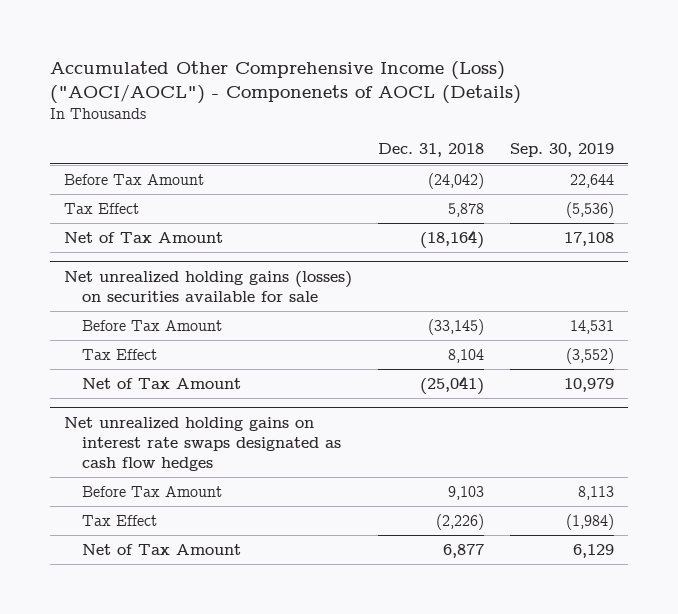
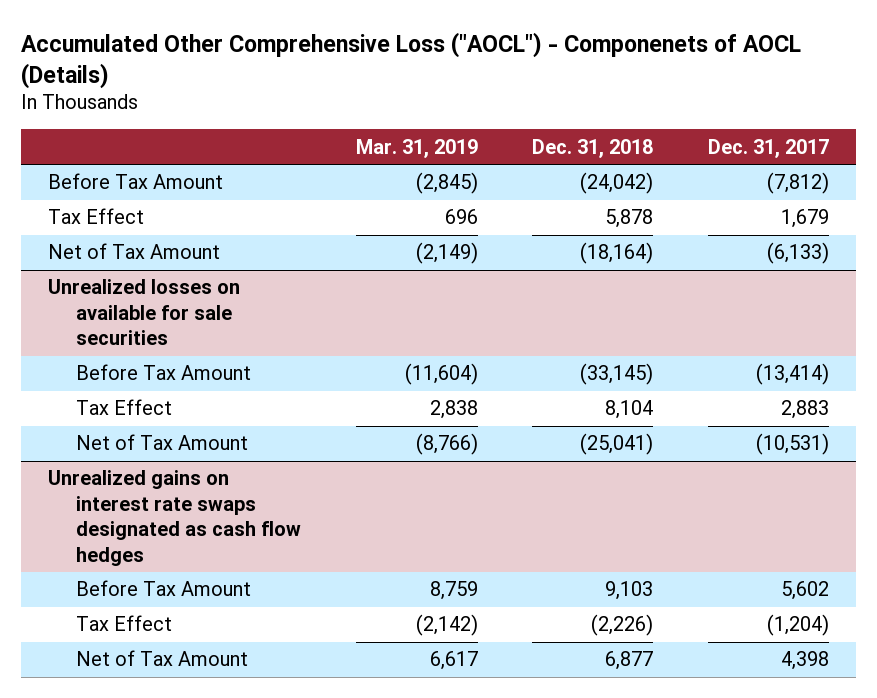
- Accumulated Other Comprehensive Income (Loss) ("AOCI/AOCL") - Componenets of AOCL (Details)
+ Accumulated Other Comprehensive Loss ("AOCL") - Componenets of AOCL (Details)
- | Dec. 31, 2018 | Sep. 30, 2019
+ | Mar. 31, 2019 | Dec. 31, 2018 | Dec. 31, 2017
- Net unrealized holding gains (losses) on securities available for sale
+ Unrealized losses on available for sale securities
- Net unrealized holding gains on interest rate swaps designated as cash flow hedges
+ Unrealized gains on interest rate swaps designated as cash flow hedges

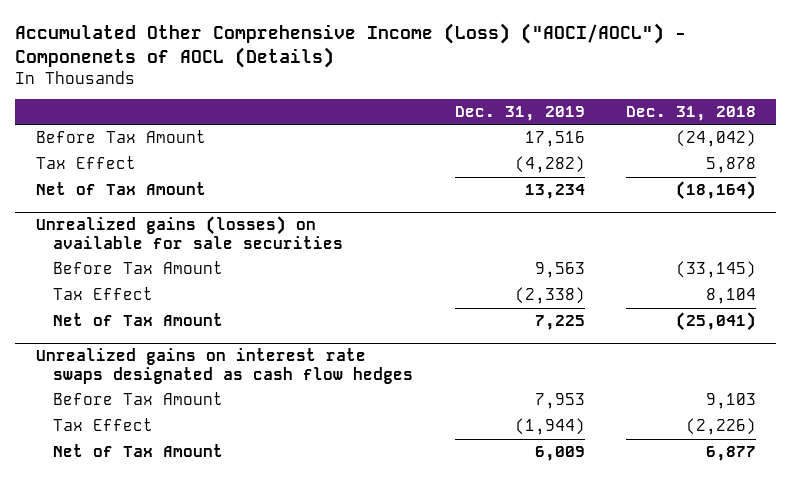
- Accumulated Other Comprehensive Loss ("AOCL") - Componenets of AOCL (Details)
+ Accumulated Other Comprehensive Income (Loss) ("AOCI/AOCL") - Componenets of AOCL (Details)
- | Mar. 31, 2019 | Dec. 31, 2018 | Dec. 31, 2017
+ | Dec. 31, 2019 | Dec. 31, 2018
- Unrealized losses on available for sale securities
+ Unrealized gains (losses) on available for sale securities

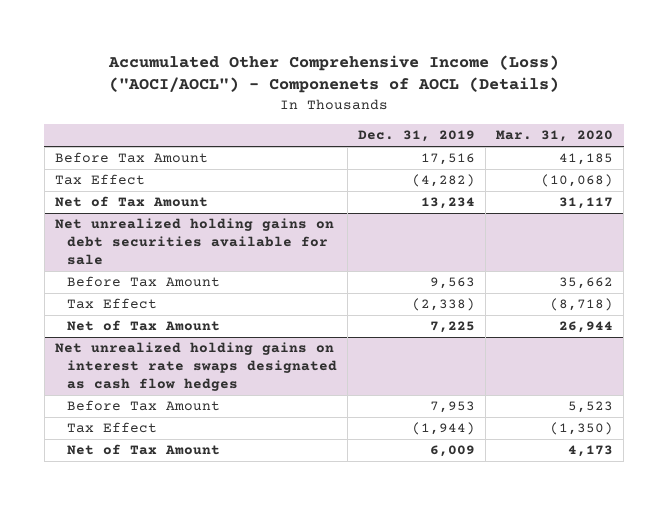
- | Dec. 31, 2019 | Dec. 31, 2018
+ | Dec. 31, 2019 | Mar. 31, 2020
- Unrealized gains (losses) on available for sale securities
+ Net unrealized holding gains on debt securities available for sale
- Unrealized gains on interest rate swaps designated as cash flow hedges
+ Net unrealized holding gains on interest rate swaps designated as cash flow hedges

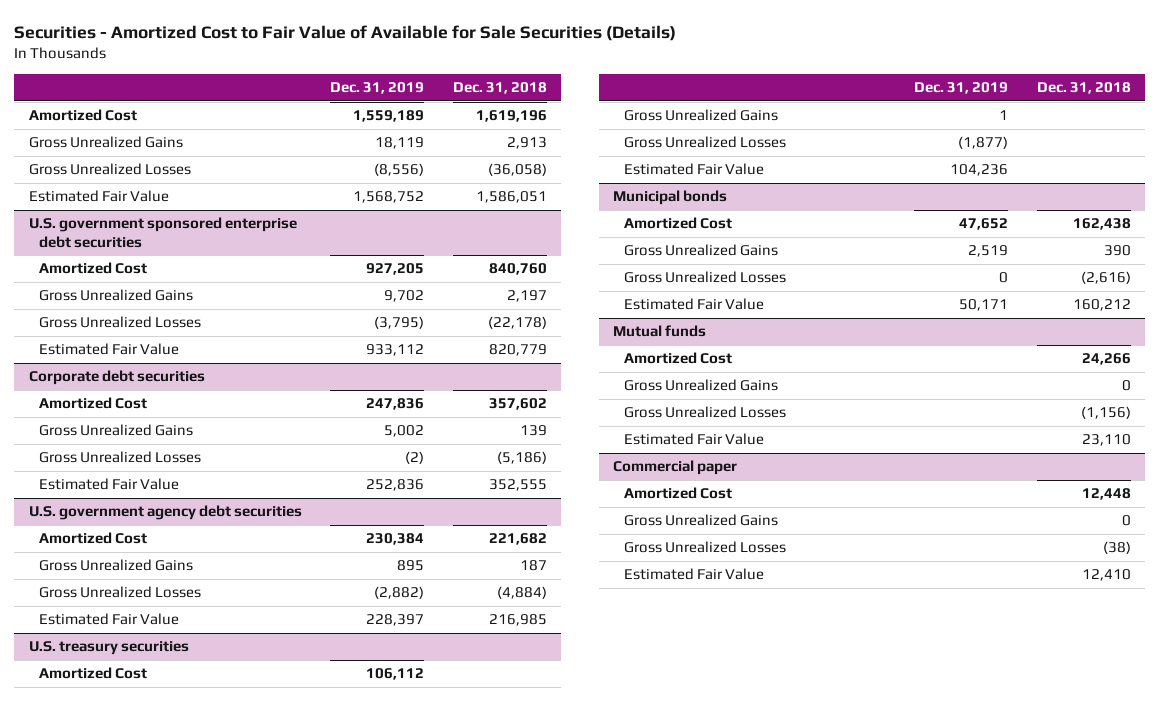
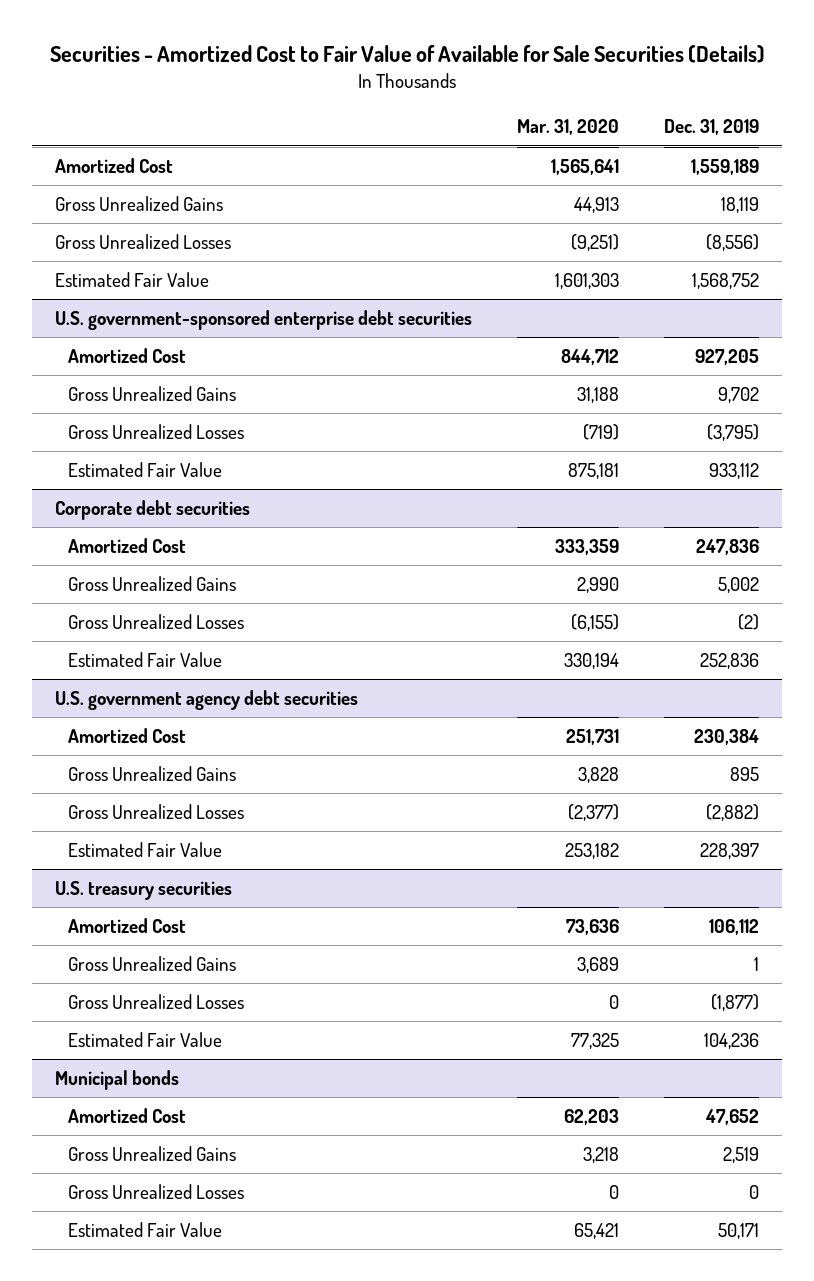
- | Dec. 31, 2019 | Dec. 31, 2018
+ | Mar. 31, 2020 | Dec. 31, 2019
- U.S. government sponsored enterprise debt securities
+ U.S. government-sponsored enterprise debt securities
- Mutual funds
- Amortized Cost | | 24,266
- Gross Unrealized Gains | | 0
- Gross Unrealized Losses | | (1,156)
- Estimated Fair Value | | 23,110
- Commercial paper
- Amortized Cost | | 12,448
- Gross Unrealized Gains | | 0
- Gross Unrealized Losses | | (38)
- Estimated Fair Value | | 12,410

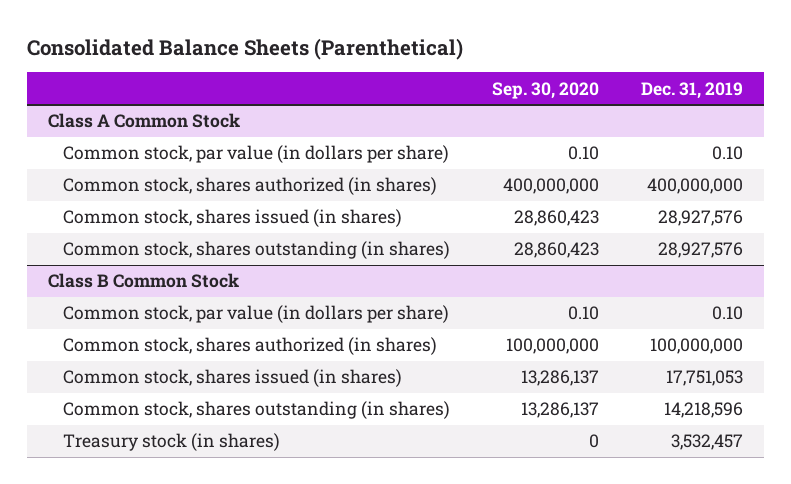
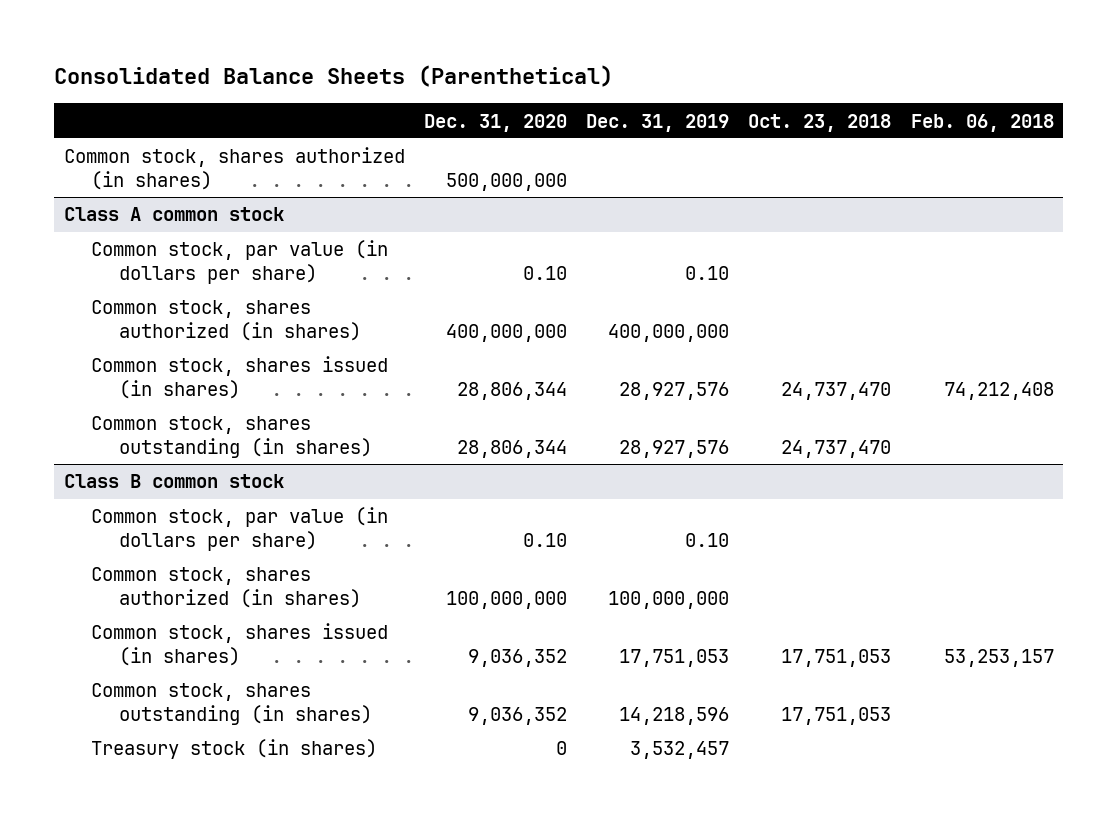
- | Sep. 30, 2020 | Dec. 31, 2019
+ | Dec. 31, 2020 | Dec. 31, 2019 | Oct. 23, 2018 | Feb. 06, 2018
- Class A Common Stock
+ Common stock, shares authorized (in shares) | 500,000,000 | | |
+ Class A common stock
- Class B Common Stock
+ Class B common stock

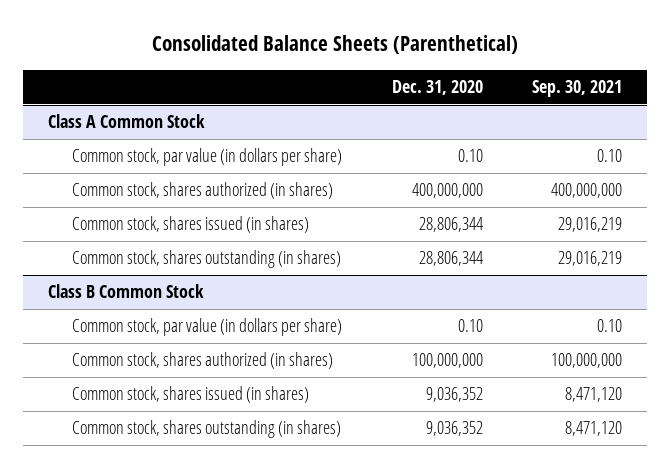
- | Dec. 31, 2020 | Dec. 31, 2019 | Oct. 23, 2018 | Feb. 06, 2018
+ | Dec. 31, 2020 | Sep. 30, 2021
- Common stock, shares authorized (in shares) | 500,000,000 | | |
- Class A common stock
+ Class A Common Stock
- Class B common stock
+ Class B Common Stock
- Treasury stock (in shares) | 0 | 3,532,457 | |

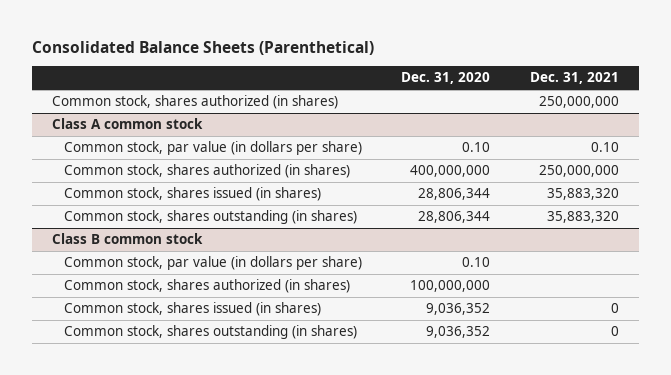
- | Dec. 31, 2020 | Sep. 30, 2021
+ | Dec. 31, 2020 | Dec. 31, 2021
- Class A Common Stock
+ Common stock, shares authorized (in shares) | | 250,000,000
+ Class A common stock
- Class B Common Stock
+ Class B common stock

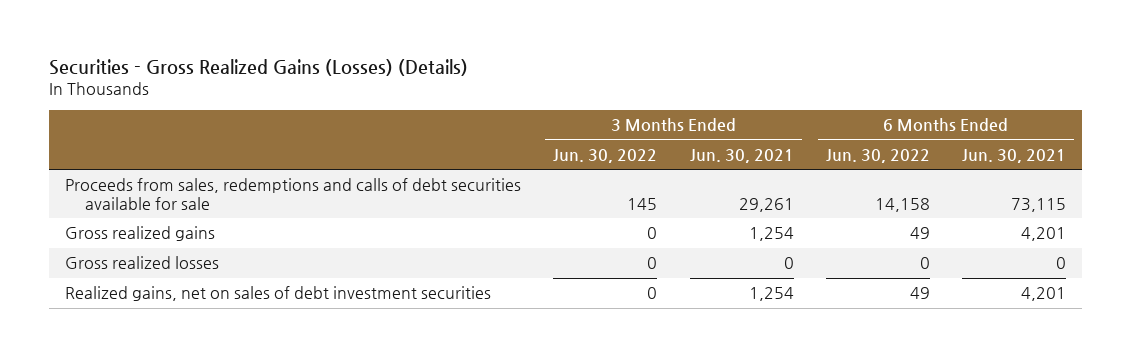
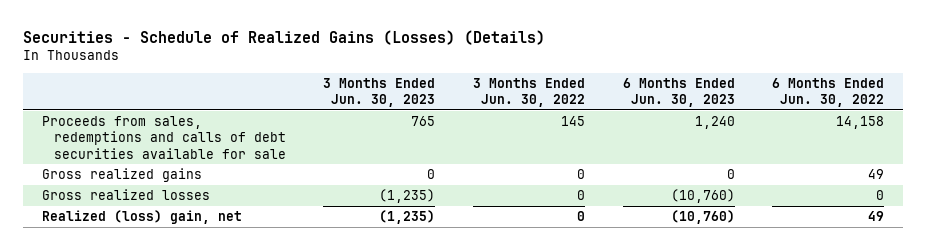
- Securities - Gross Realized Gains (Losses) (Details)
+ Securities - Schedule of Realized Gains (Losses) (Details)
- | 3 Months Ended Jun. 30, 2022 | 3 Months Ended Jun. 30, 2021 | 6 Months Ended Jun. 30, 2022 | 6 Months Ended Jun. 30, 2021
+ | 3 Months Ended Jun. 30, 2023 | 3 Months Ended Jun. 30, 2022 | 6 Months Ended Jun. 30, 2023 | 6 Months Ended Jun. 30, 2022
- Realized gains, net on sales of debt investment securities | 0 | 1,254 | 49 | 4,201
+ Realized (loss) gain, net | (1,235) | 0 | (10,760) | 49

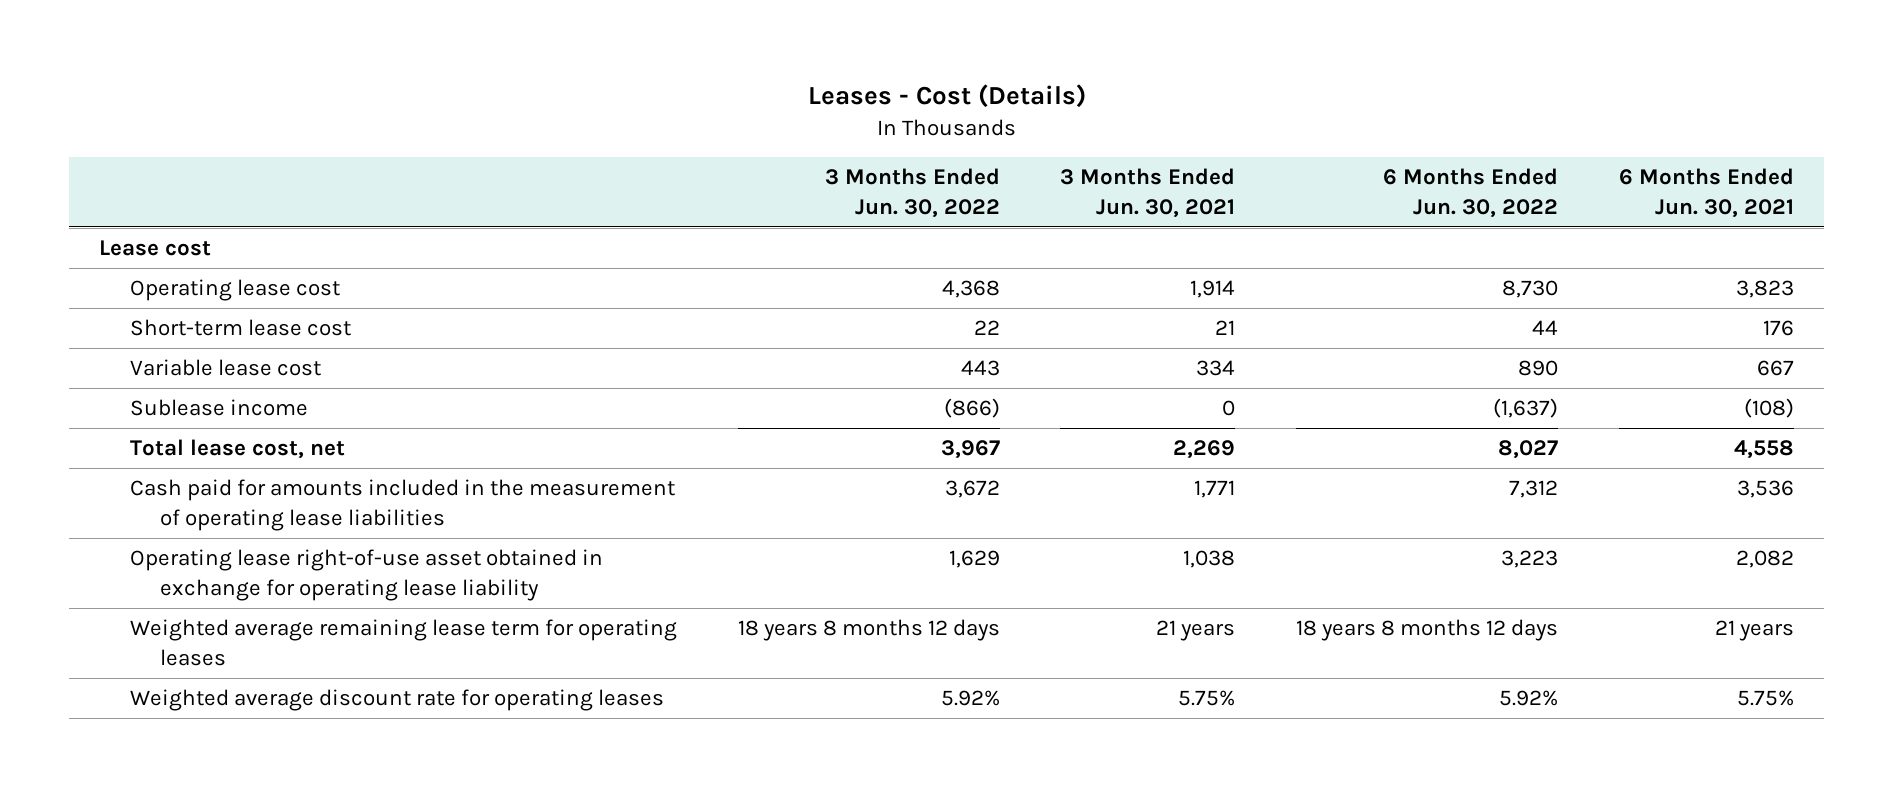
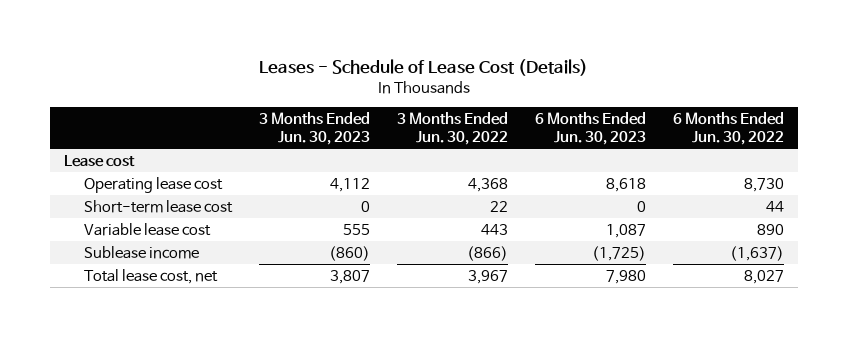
- Leases - Cost (Details)
+ Leases - Schedule of Lease Cost (Details)
- | 3 Months Ended Jun. 30, 2022 | 3 Months Ended Jun. 30, 2021 | 6 Months Ended Jun. 30, 2022 | 6 Months Ended Jun. 30, 2021
+ | 3 Months Ended Jun. 30, 2023 | 3 Months Ended Jun. 30, 2022 | 6 Months Ended Jun. 30, 2023 | 6 Months Ended Jun. 30, 2022
- Cash paid for amounts included in the measurement of operating lease liabilities | 3,672 | 1,771 | 7,312 | 3,536
- Operating lease right-of-use asset obtained in exchange for operating lease liability | 1,629 | 1,038 | 3,223 | 2,082
- Weighted average remaining lease term for operating leases | 18 years 8 months 12 days | 21 years | 18 years 8 months 12 days | 21 years
- Weighted average discount rate for operating leases | 5.92% | 5.75% | 5.92% | 5.75%

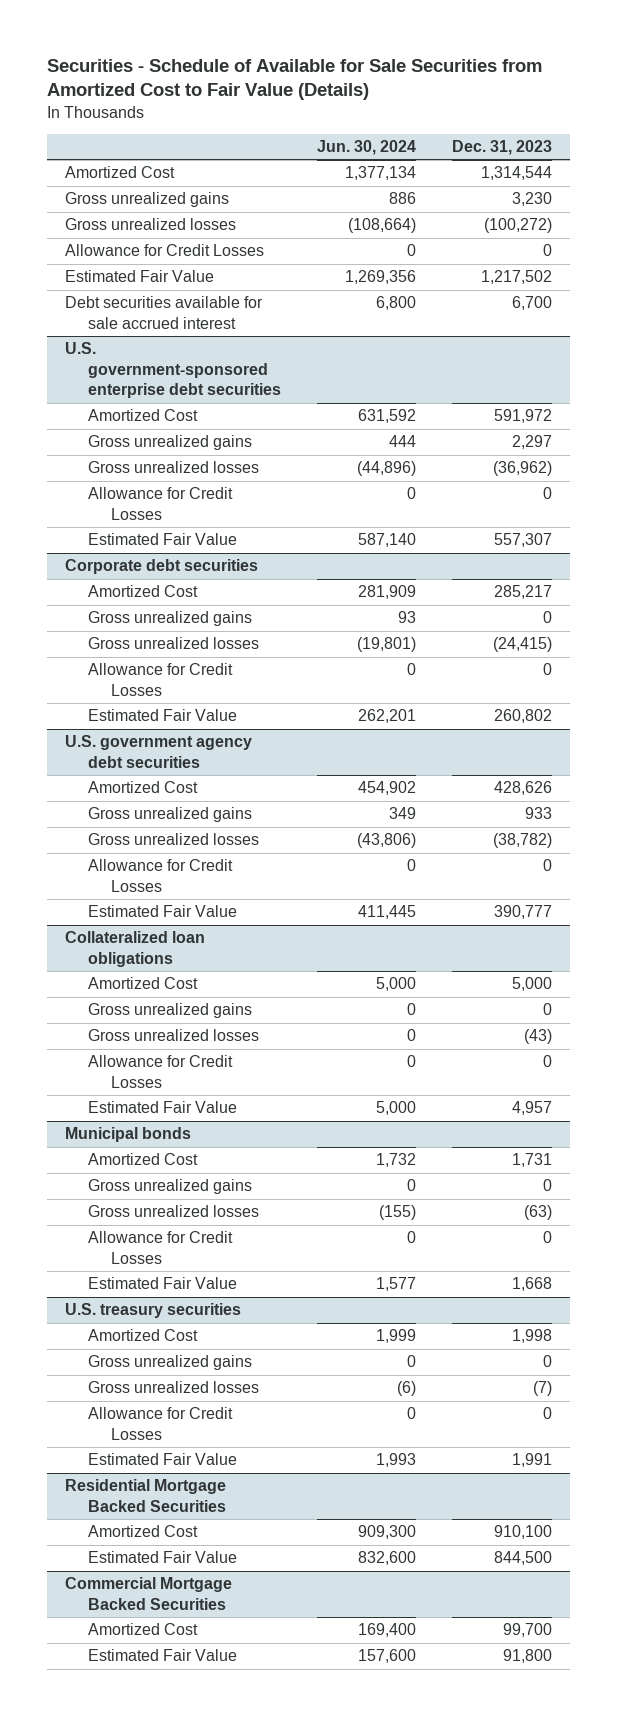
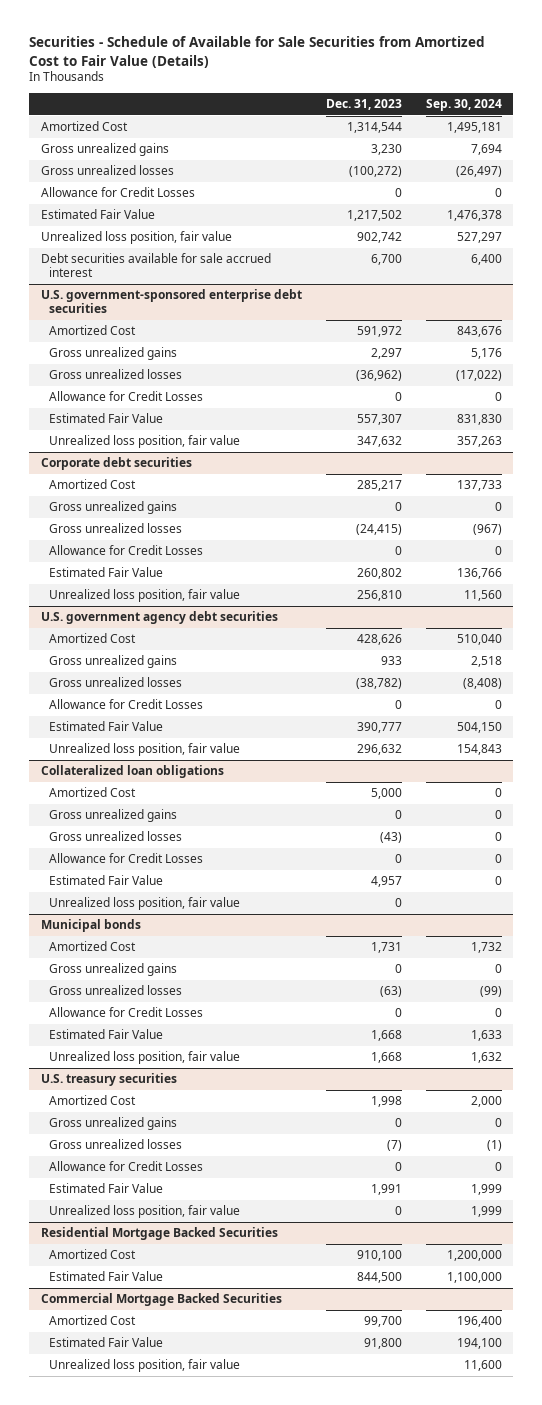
- | Jun. 30, 2024 | Dec. 31, 2023
+ | Dec. 31, 2023 | Sep. 30, 2024
+ Unrealized loss position, fair value | 902,742 | 527,297
@ U.S. government-sponsored enterprise debt securities
+ Unrealized loss position, fair value | 347,632 | 357,263
@ Corporate debt securities
+ Unrealized loss position, fair value | 256,810 | 11,560
@ U.S. government agency debt securities
+ Unrealized loss position, fair value | 296,632 | 154,843
@ Collateralized loan obligations
+ Unrealized loss position, fair value | 0 |
@ Municipal bonds
+ Unrealized loss position, fair value | 1,668 | 1,632
@ U.S. treasury securities
+ Unrealized loss position, fair value | 0 | 1,999
@ Commercial Mortgage Backed Securities
+ Unrealized loss position, fair value | | 11,600

